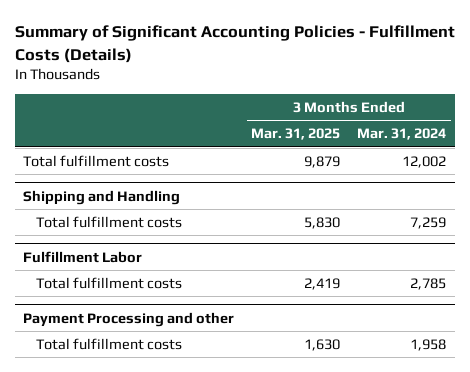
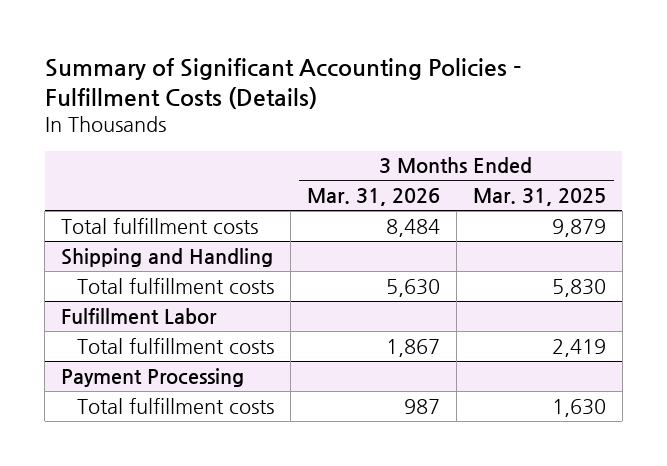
- | 3 Months Ended Mar. 31, 2025 | 3 Months Ended Mar. 31, 2024
+ | 3 Months Ended Mar. 31, 2026 | 3 Months Ended Mar. 31, 2025
- Payment Processing and other
+ Payment Processing

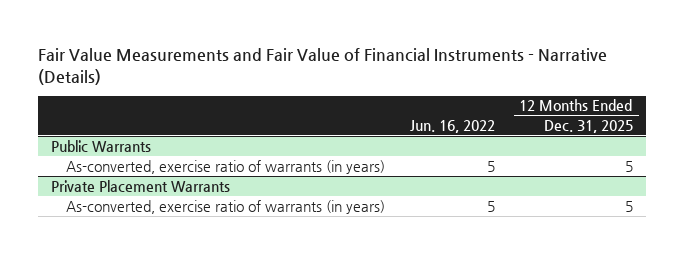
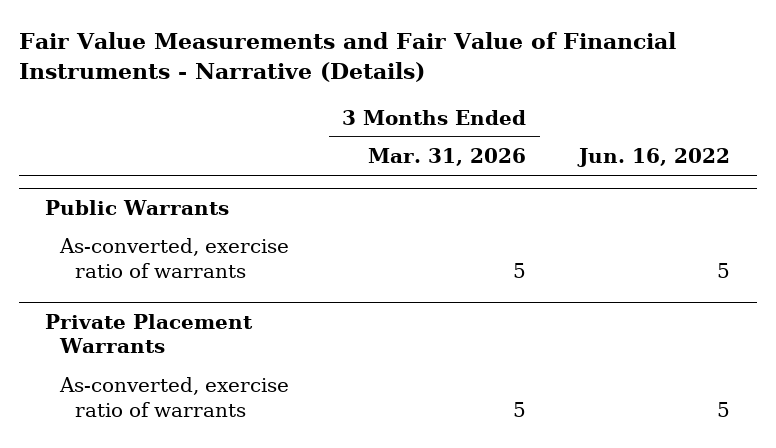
- | Jun. 16, 2022 | 12 Months Ended Dec. 31, 2025
+ | 3 Months Ended Mar. 31, 2026 | Jun. 16, 2022
@ Public Warrants
- As-converted, exercise ratio of warrants (in years) | 5 | 5
+ As-converted, exercise ratio of warrants | 5 | 5
@ Private Placement Warrants
- As-converted, exercise ratio of warrants (in years) | 5 | 5
+ As-converted, exercise ratio of warrants | 5 | 5

